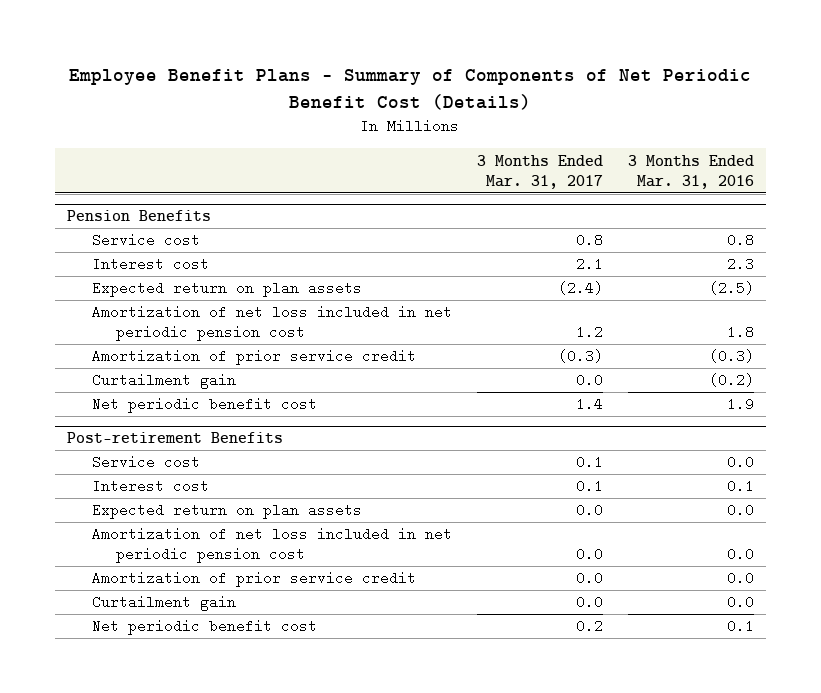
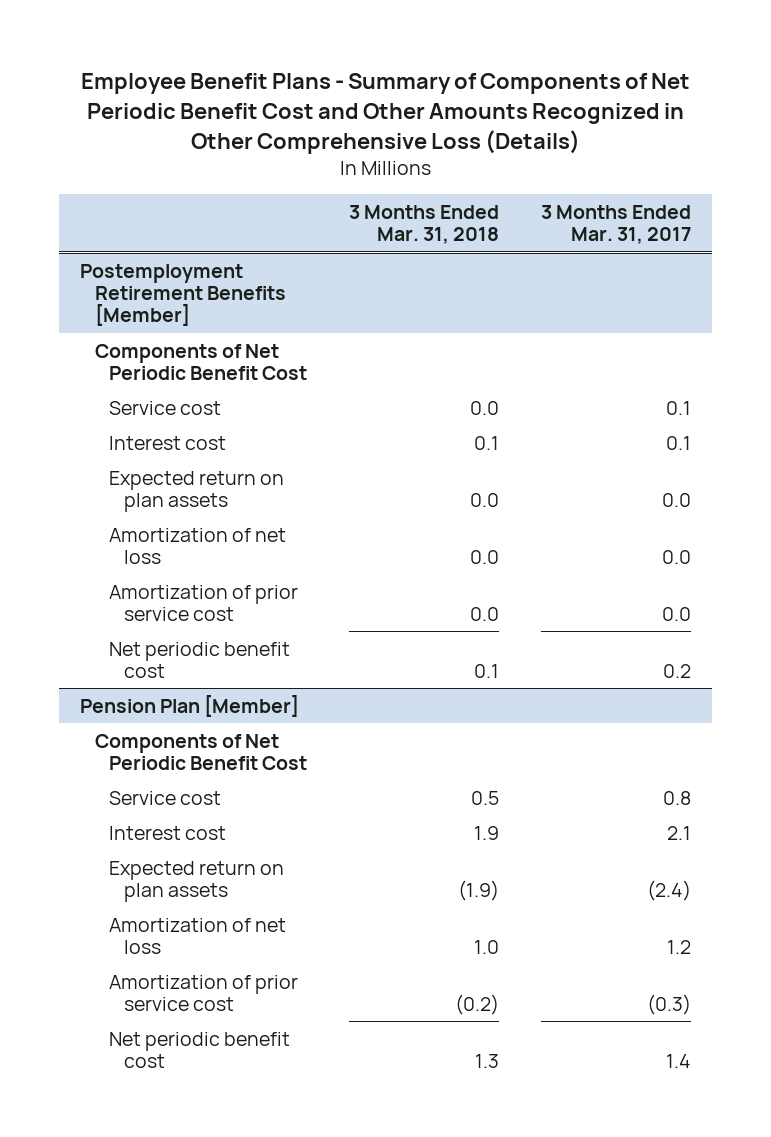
- Employee Benefit Plans - Summary of Components of Net Periodic Benefit Cost (Details)
+ Employee Benefit Plans - Summary of Components of Net Periodic Benefit Cost and Other Amounts Recognized in Other Comprehensive Loss (Details)
- | 3 Months Ended Mar. 31, 2017 | 3 Months Ended Mar. 31, 2016
+ | 3 Months Ended Mar. 31, 2018 | 3 Months Ended Mar. 31, 2017
- Pension Benefits
- Service cost | 0.8 | 0.8
- Interest cost | 2.1 | 2.3
- Expected return on plan assets | (2.4) | (2.5)
- Amortization of net loss included in net periodic pension cost | 1.2 | 1.8
- Amortization of prior service credit | (0.3) | (0.3)
- Curtailment gain | 0.0 | (0.2)
- Net periodic benefit cost | 1.4 | 1.9
- Post-retirement Benefits
+ Postemployment Retirement Benefits [Member]
+ Components of Net Periodic Benefit Cost
- Amortization of net loss included in net periodic pension cost | 0.0 | 0.0
- Amortization of prior service credit | 0.0 | 0.0
- Curtailment gain | 0.0 | 0.0
+ Amortization of net loss | 0.0 | 0.0
+ Amortization of prior service cost | 0.0 | 0.0
+ Pension Plan [Member]
+ Components of Net Periodic Benefit Cost
+ Service cost | 0.5 | 0.8
+ Interest cost | 1.9 | 2.1
+ Expected return on plan assets | (1.9) | (2.4)
+ Amortization of net loss | 1.0 | 1.2
+ Amortization of prior service cost | (0.2) | (0.3)
+ Net periodic benefit cost | 1.3 | 1.4

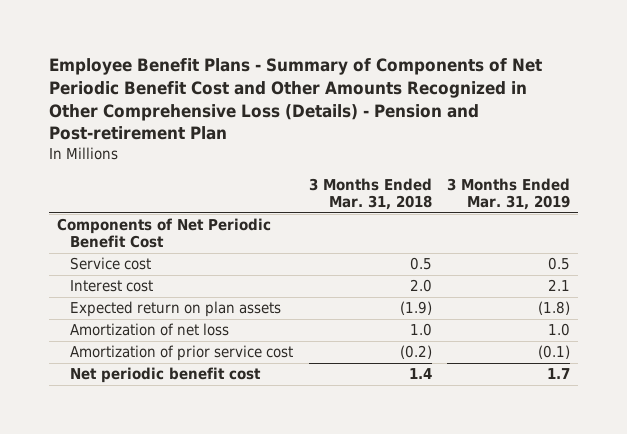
- Employee Benefit Plans - Summary of Components of Net Periodic Benefit Cost and Other Amounts Recognized in Other Comprehensive Loss (Details)
+ Employee Benefit Plans - Summary of Components of Net Periodic Benefit Cost and Other Amounts Recognized in Other Comprehensive Loss (Details) - Pension and Post-retirement Plan
- | 3 Months Ended Mar. 31, 2018 | 3 Months Ended Mar. 31, 2017
+ | 3 Months Ended Mar. 31, 2018 | 3 Months Ended Mar. 31, 2019
- Postemployment Retirement Benefits [Member]
- Service cost | 0.0 | 0.1
- Interest cost | 0.1 | 0.1
- Expected return on plan assets | 0.0 | 0.0
- Amortization of net loss | 0.0 | 0.0
- Amortization of prior service cost | 0.0 | 0.0
- Net periodic benefit cost | 0.1 | 0.2
- Pension Plan [Member]
- Components of Net Periodic Benefit Cost
- Interest cost | 1.9 | 2.1
+ Interest cost | 2.0 | 2.1
- Net periodic benefit cost | 1.3 | 1.4
+ Net periodic benefit cost | 1.4 | 1.7

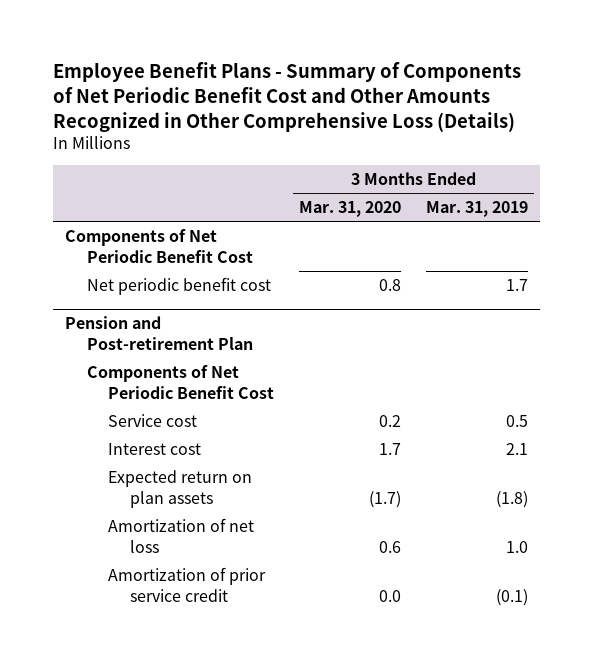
- Employee Benefit Plans - Summary of Components of Net Periodic Benefit Cost and Other Amounts Recognized in Other Comprehensive Loss (Details) - Pension and Post-retirement Plan
+ Employee Benefit Plans - Summary of Components of Net Periodic Benefit Cost and Other Amounts Recognized in Other Comprehensive Loss (Details)
- | 3 Months Ended Mar. 31, 2018 | 3 Months Ended Mar. 31, 2019
+ | 3 Months Ended Mar. 31, 2020 | 3 Months Ended Mar. 31, 2019
moved up: Net periodic benefit cost | 0.8 | 1.7
+ Pension and Post-retirement Plan
+ Components of Net Periodic Benefit Cost
- Amortization of prior service cost | (0.2) | (0.1)
+ Amortization of prior service credit | 0.0 | (0.1)

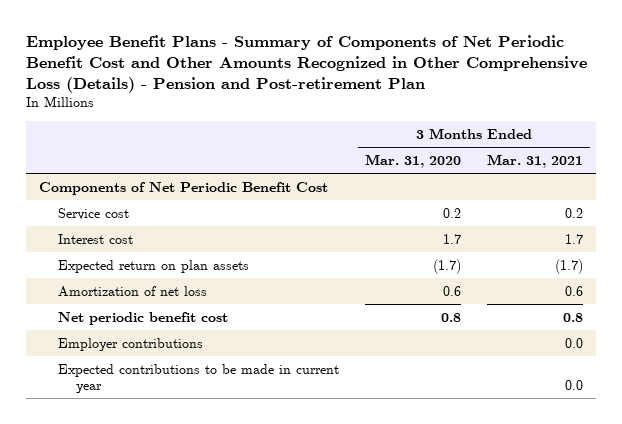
- Employee Benefit Plans - Summary of Components of Net Periodic Benefit Cost and Other Amounts Recognized in Other Comprehensive Loss (Details)
+ Employee Benefit Plans - Summary of Components of Net Periodic Benefit Cost and Other Amounts Recognized in Other Comprehensive Loss (Details) - Pension and Post-retirement Plan
- | 3 Months Ended Mar. 31, 2020 | 3 Months Ended Mar. 31, 2019
+ | 3 Months Ended Mar. 31, 2020 | 3 Months Ended Mar. 31, 2021
- Pension and Post-retirement Plan
- Components of Net Periodic Benefit Cost
- Amortization of prior service credit | 0.0 | (0.1)
moved down: Net periodic benefit cost | 0.8 | 0.8
+ Employer contributions | | 0.0
+ Expected contributions to be made in current year | | 0.0

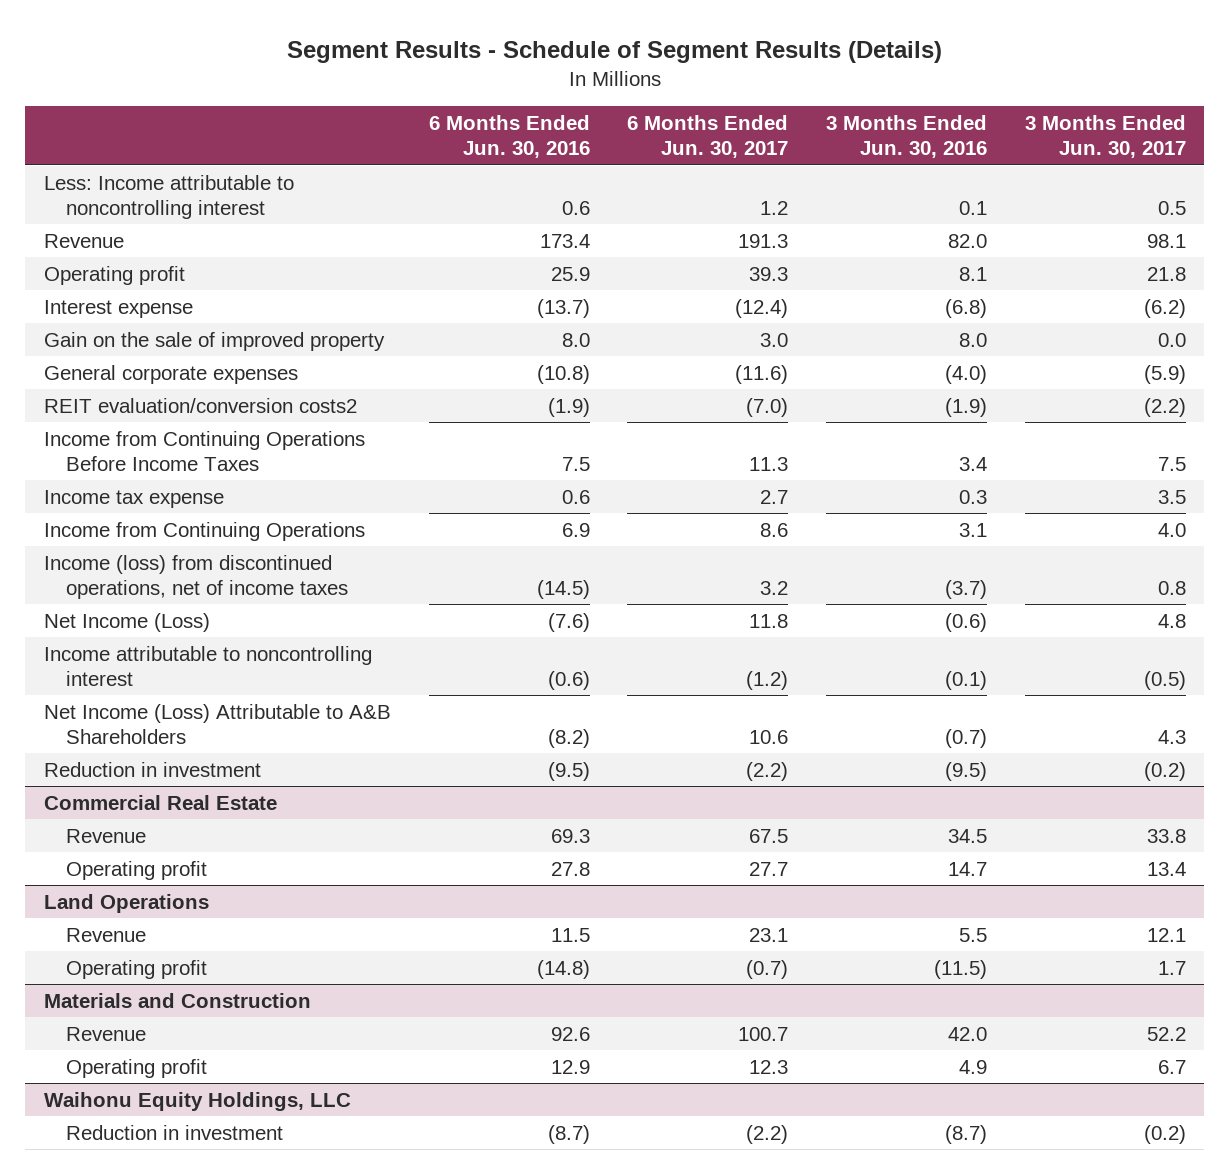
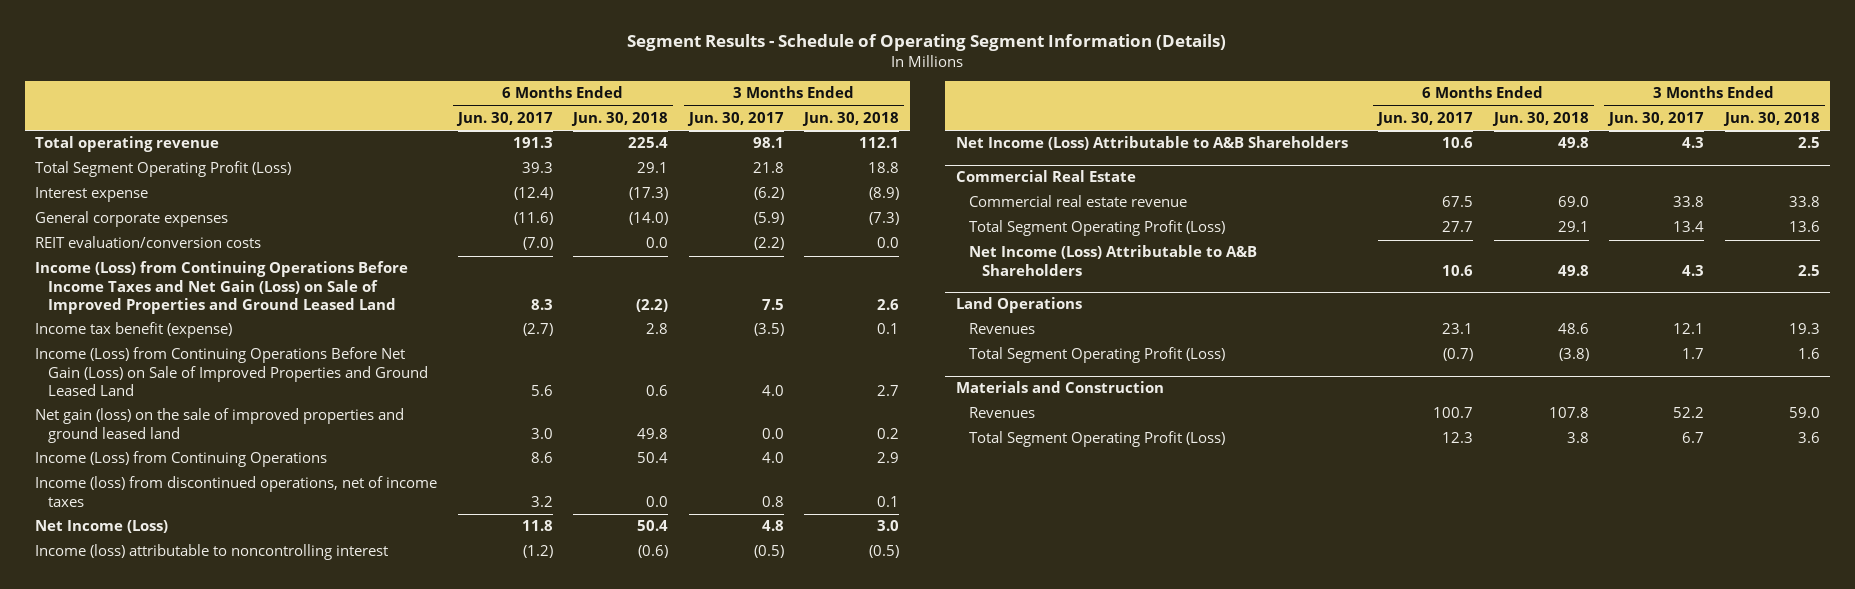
- Segment Results - Schedule of Segment Results (Details)
+ Segment Results - Schedule of Operating Segment Information (Details)
- | 6 Months Ended Jun. 30, 2016 | 6 Months Ended Jun. 30, 2017 | 3 Months Ended Jun. 30, 2016 | 3 Months Ended Jun. 30, 2017
+ | 6 Months Ended Jun. 30, 2017 | 6 Months Ended Jun. 30, 2018 | 3 Months Ended Jun. 30, 2017 | 3 Months Ended Jun. 30, 2018
- Less: Income attributable to noncontrolling interest | 0.6 | 1.2 | 0.1 | 0.5
- Revenue | 173.4 | 191.3 | 82.0 | 98.1
- Operating profit | 25.9 | 39.3 | 8.1 | 21.8
+ Total operating revenue | 191.3 | 225.4 | 98.1 | 112.1
+ Total Segment Operating Profit (Loss) | 39.3 | 29.1 | 21.8 | 18.8
- Gain on the sale of improved property | 8.0 | 3.0 | 8.0 | 0.0
- REIT evaluation/conversion costs2 | (1.9) | (7.0) | (1.9) | (2.2)
- Income from Continuing Operations Before Income Taxes | 7.5 | 11.3 | 3.4 | 7.5
- Income tax expense | 0.6 | 2.7 | 0.3 | 3.5
- Income from Continuing Operations | 6.9 | 8.6 | 3.1 | 4.0
+ REIT evaluation/conversion costs | (7.0) | 0.0 | (2.2) | 0.0
+ Income (Loss) from Continuing Operations Before Income Taxes and Net Gain (Loss) on Sale of Improved Properties and Ground Leased Land | 8.3 | (2.2) | 7.5 | 2.6
+ Income tax benefit (expense) | (2.7) | 2.8 | (3.5) | 0.1
+ Income (Loss) from Continuing Operations Before Net Gain (Loss) on Sale of Improved Properties and Ground Leased Land | 5.6 | 0.6 | 4.0 | 2.7
+ Net gain (loss) on the sale of improved properties and ground leased land | 3.0 | 49.8 | 0.0 | 0.2
+ Income (Loss) from Continuing Operations | 8.6 | 50.4 | 4.0 | 2.9
- Income attributable to noncontrolling interest | (0.6) | (1.2) | (0.1) | (0.5)
+ Income (loss) attributable to noncontrolling interest | (1.2) | (0.6) | (0.5) | (0.5)
- Reduction in investment | (9.5) | (2.2) | (9.5) | (0.2)
@ Commercial Real Estate
- Revenue | 69.3 | 67.5 | 34.5 | 33.8
- Operating profit | 27.8 | 27.7 | 14.7 | 13.4
+ Commercial real estate revenue | 67.5 | 69.0 | 33.8 | 33.8
+ Total Segment Operating Profit (Loss) | 27.7 | 29.1 | 13.4 | 13.6
+ Net Income (Loss) Attributable to A&B Shareholders | 10.6 | 49.8 | 4.3 | 2.5
@ Land Operations
- Revenue | 11.5 | 23.1 | 5.5 | 12.1
- Operating profit | (14.8) | (0.7) | (11.5) | 1.7
+ Revenues | 23.1 | 48.6 | 12.1 | 19.3
+ Total Segment Operating Profit (Loss) | (0.7) | (3.8) | 1.7 | 1.6
@ Materials and Construction
- Revenue | 92.6 | 100.7 | 42.0 | 52.2
- Operating profit | 12.9 | 12.3 | 4.9 | 6.7
- Waihonu Equity Holdings, LLC
- Reduction in investment | (8.7) | (2.2) | (8.7) | (0.2)
@ Materials and Construction
+ Revenues | 100.7 | 107.8 | 52.2 | 59.0
+ Total Segment Operating Profit (Loss) | 12.3 | 3.8 | 6.7 | 3.6

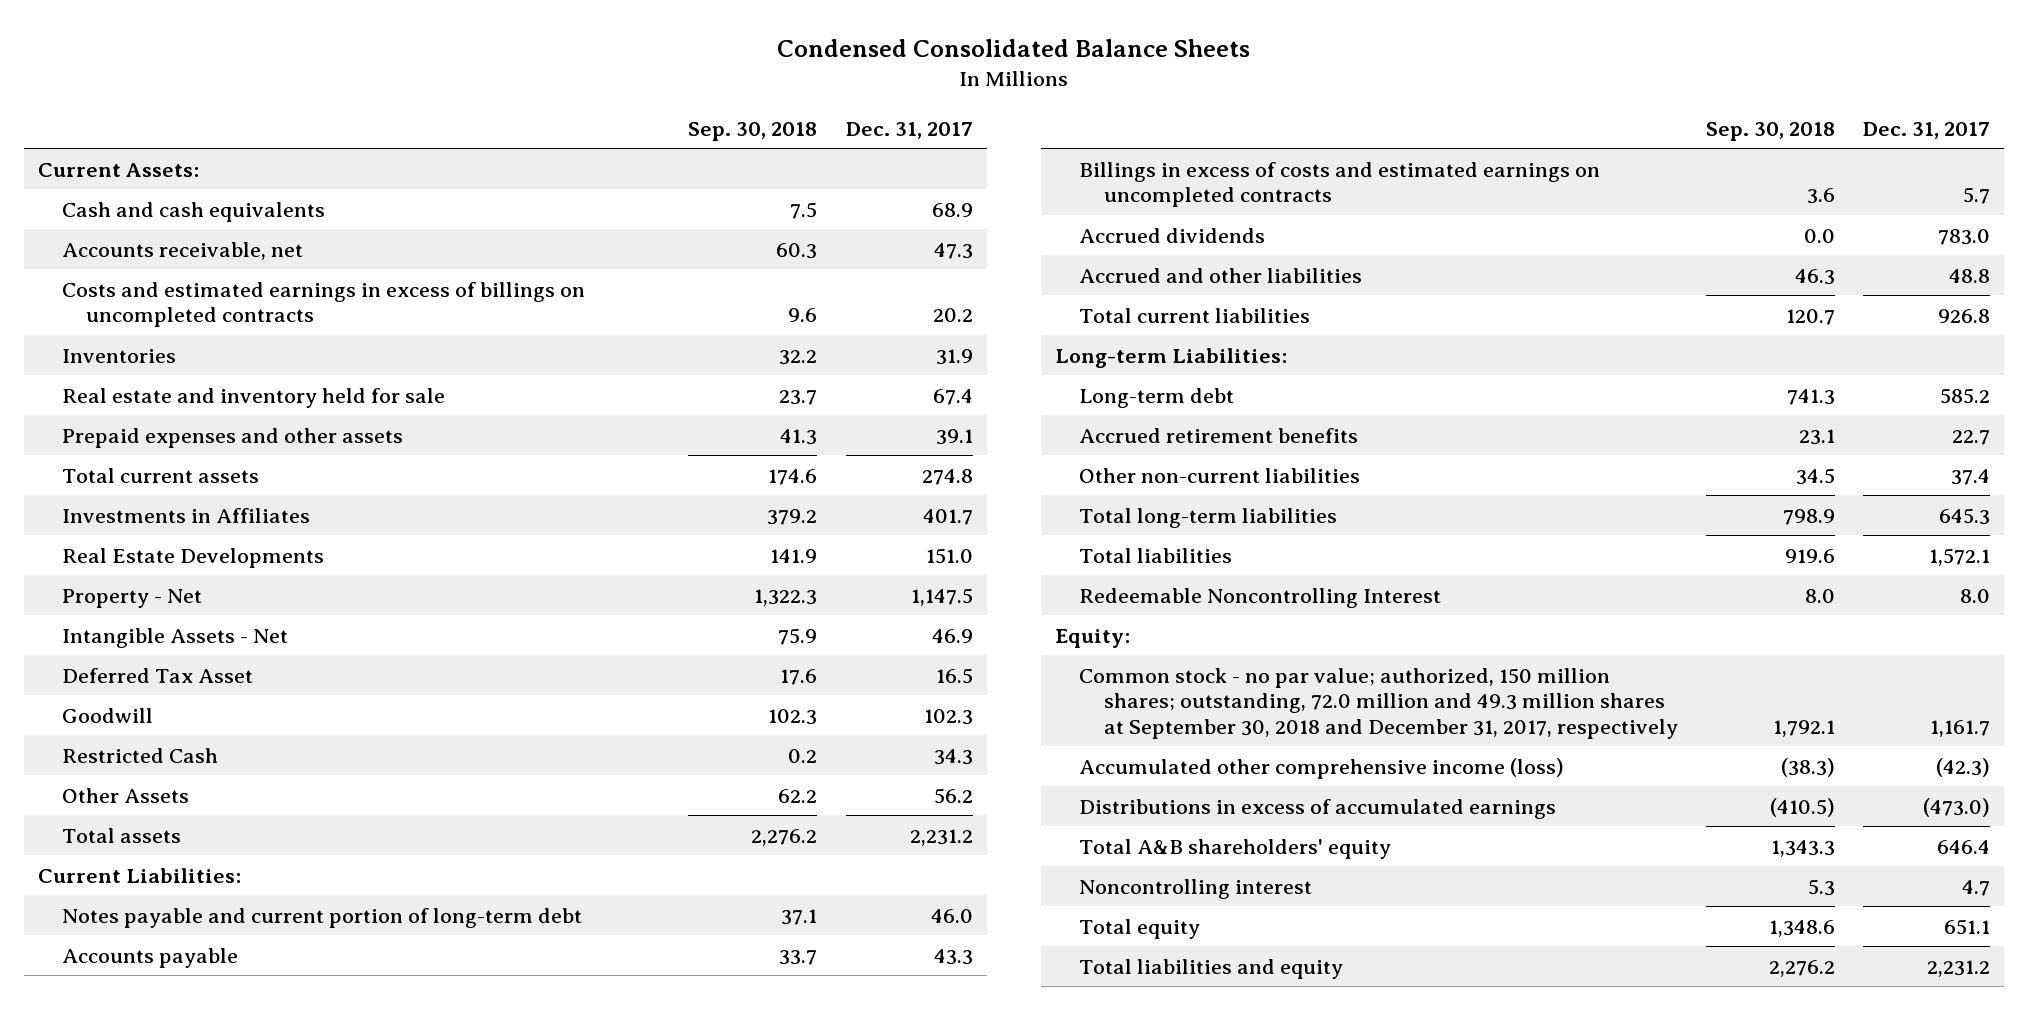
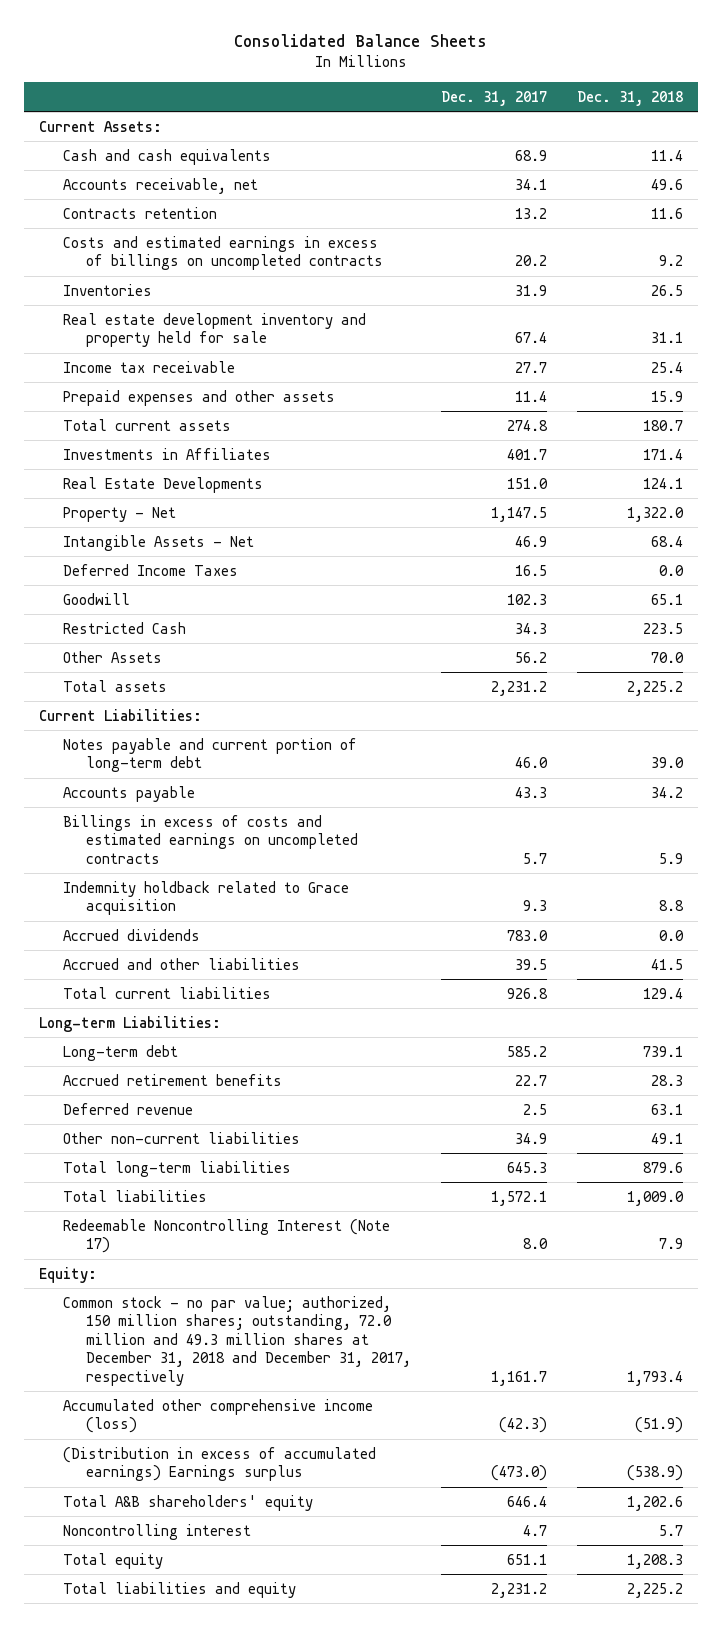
- Condensed Consolidated Balance Sheets
+ Consolidated Balance Sheets
- | Sep. 30, 2018 | Dec. 31, 2017
+ | Dec. 31, 2017 | Dec. 31, 2018
- Accounts receivable, net | 60.3 | 47.3
+ Accounts receivable, net | 34.1 | 49.6
+ Contracts retention | 13.2 | 11.6
- Real estate and inventory held for sale | 23.7 | 67.4
- Prepaid expenses and other assets | 41.3 | 39.1
+ Real estate development inventory and property held for sale | 67.4 | 31.1
+ Income tax receivable | 27.7 | 25.4
+ Prepaid expenses and other assets | 11.4 | 15.9
- Deferred Tax Asset | 17.6 | 16.5
+ Deferred Income Taxes | 16.5 | 0.0
+ Indemnity holdback related to Grace acquisition | 9.3 | 8.8
- Accrued and other liabilities | 46.3 | 48.8
+ Accrued and other liabilities | 39.5 | 41.5
- Other non-current liabilities | 34.5 | 37.4
+ Deferred revenue | 2.5 | 63.1
+ Other non-current liabilities | 34.9 | 49.1
- Redeemable Noncontrolling Interest | 8.0 | 8.0
+ Redeemable Noncontrolling Interest (Note 17) | 8.0 | 7.9
- Common stock - no par value; authorized, 150 million shares; outstanding, 72.0 million and 49.3 million shares at September 30, 2018 and December 31, 2017, respectively | 1,792.1 | 1,161.7
+ Common stock - no par value; authorized, 150 million shares; outstanding, 72.0 million and 49.3 million shares at December 31, 2018 and December 31, 2017, respectively | 1,161.7 | 1,793.4
- Distributions in excess of accumulated earnings | (410.5) | (473.0)
+ (Distribution in excess of accumulated earnings) Earnings surplus | (473.0) | (538.9)

